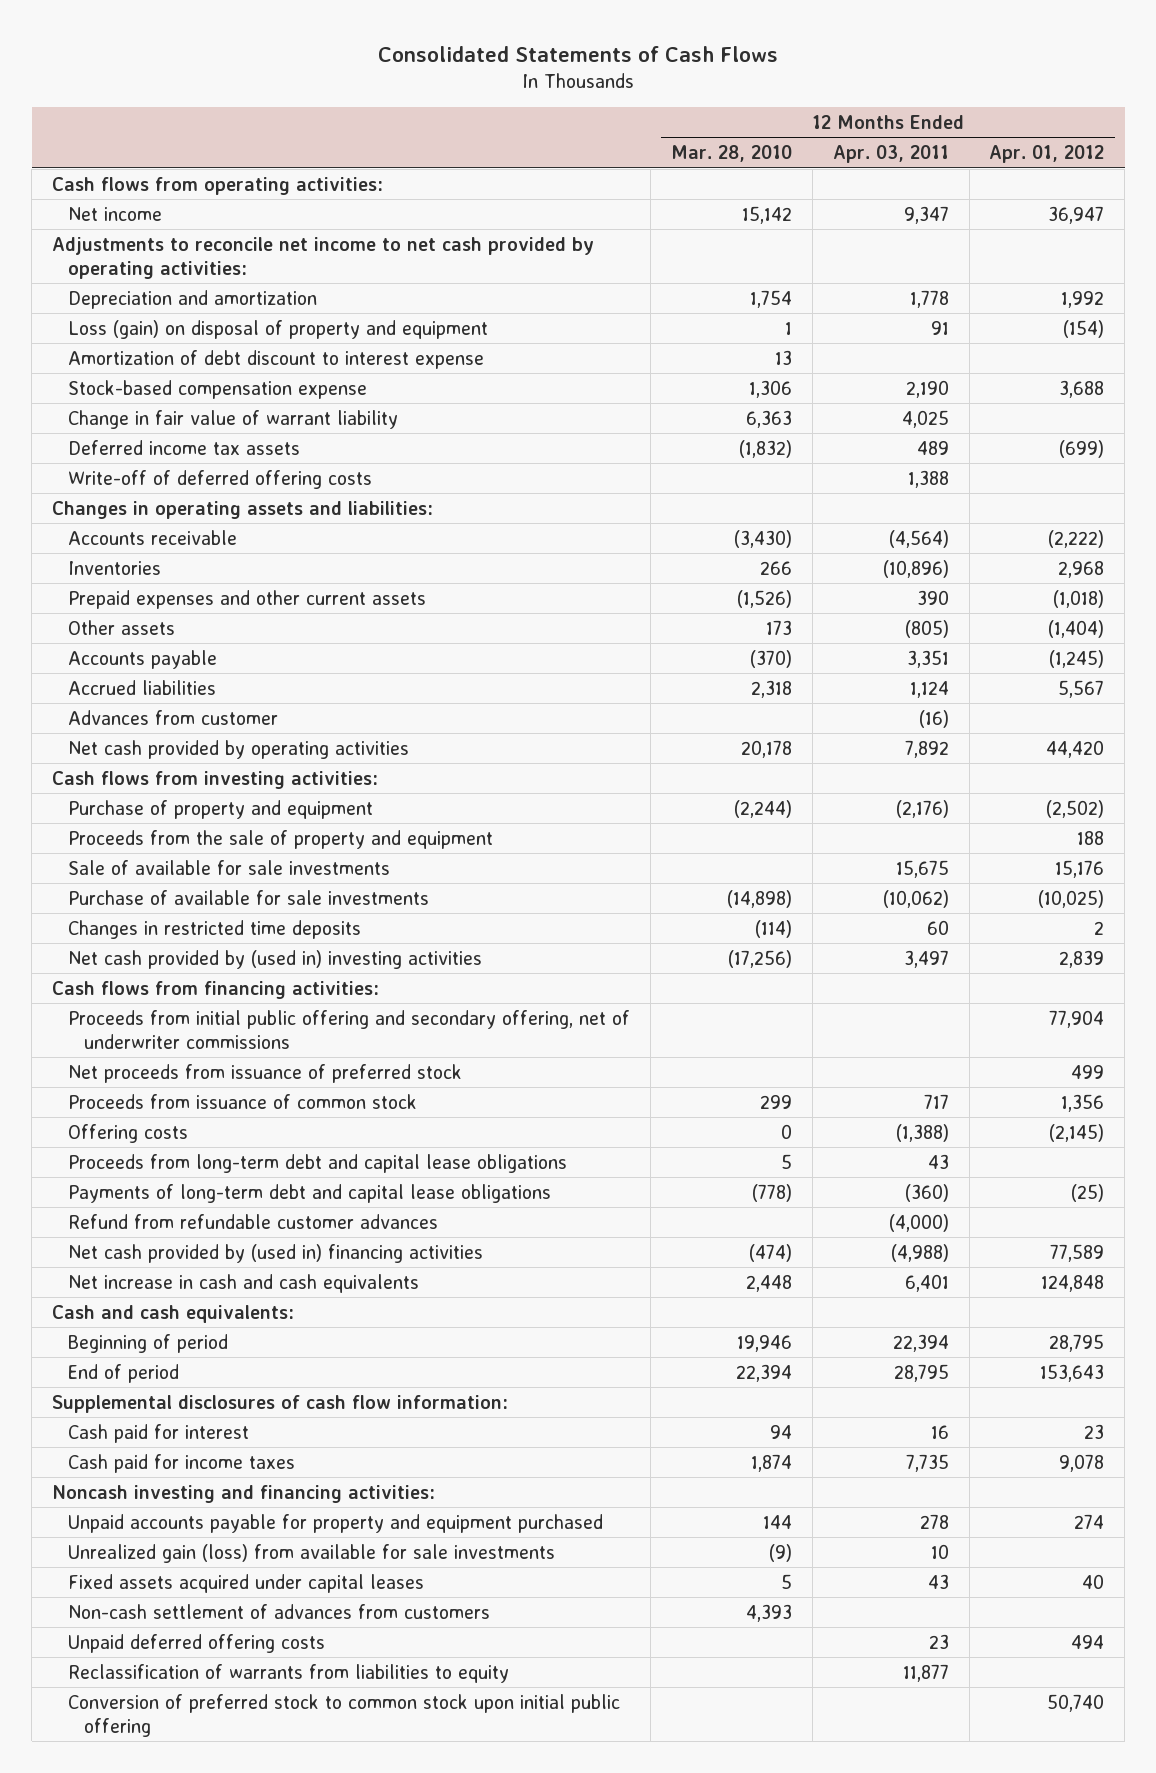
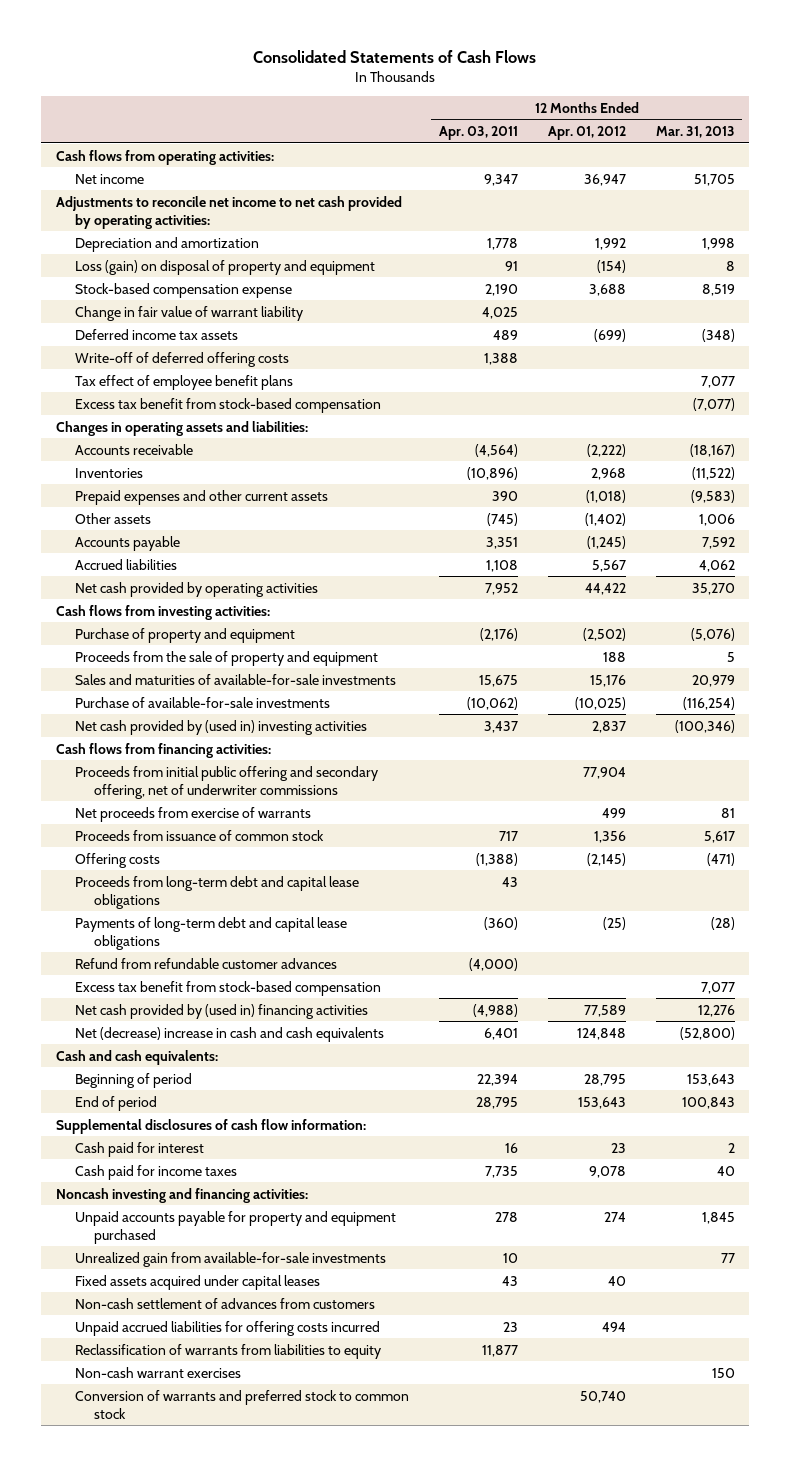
- | 12 Months Ended Mar. 28, 2010 | 12 Months Ended Apr. 03, 2011 | 12 Months Ended Apr. 01, 2012
+ | 12 Months Ended Apr. 03, 2011 | 12 Months Ended Apr. 01, 2012 | 12 Months Ended Mar. 31, 2013
- Amortization of debt discount to interest expense | 13 | |
+ Tax effect of employee benefit plans | | | 7,077
+ Excess tax benefit from stock-based compensation | | | (7,077)
- Other assets | 173 | (805) | (1,404)
+ Other assets | (745) | (1,402) | 1,006
- Accrued liabilities | 2,318 | 1,124 | 5,567
- Advances from customer | | (16) |
- Net cash provided by operating activities | 20,178 | 7,892 | 44,420
+ Accrued liabilities | 1,108 | 5,567 | 4,062
+ Net cash provided by operating activities | 7,952 | 44,422 | 35,270
- Sale of available for sale investments | | 15,675 | 15,176
- Purchase of available for sale investments | (14,898) | (10,062) | (10,025)
- Changes in restricted time deposits | (114) | 60 | 2
- Net cash provided by (used in) investing activities | (17,256) | 3,497 | 2,839
+ Sales and maturities of available-for-sale investments | 15,675 | 15,176 | 20,979
+ Purchase of available-for-sale investments | (10,062) | (10,025) | (116,254)
+ Net cash provided by (used in) investing activities | 3,437 | 2,837 | (100,346)
- Net proceeds from issuance of preferred stock | | | 499
+ Net proceeds from exercise of warrants | | 499 | 81
+ Excess tax benefit from stock-based compensation | | | 7,077
- Net increase in cash and cash equivalents | 2,448 | 6,401 | 124,848
+ Net (decrease) increase in cash and cash equivalents | 6,401 | 124,848 | (52,800)
- Unrealized gain (loss) from available for sale investments | (9) | 10 |
+ Unrealized gain from available-for-sale investments | 10 | | 77
- Unpaid deferred offering costs | | 23 | 494
+ Unpaid accrued liabilities for offering costs incurred | 23 | 494 |
- Conversion of preferred stock to common stock upon initial public offering | | | 50,740
+ Non-cash warrant exercises | | | 150
+ Conversion of warrants and preferred stock to common stock | | 50,740 |

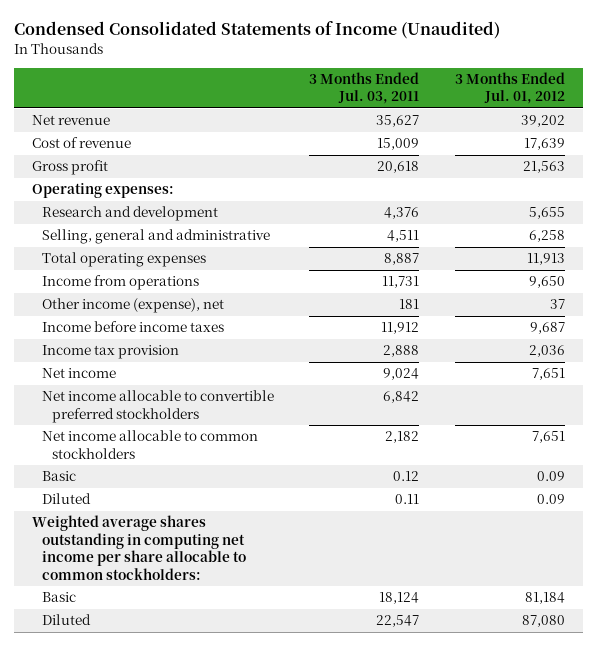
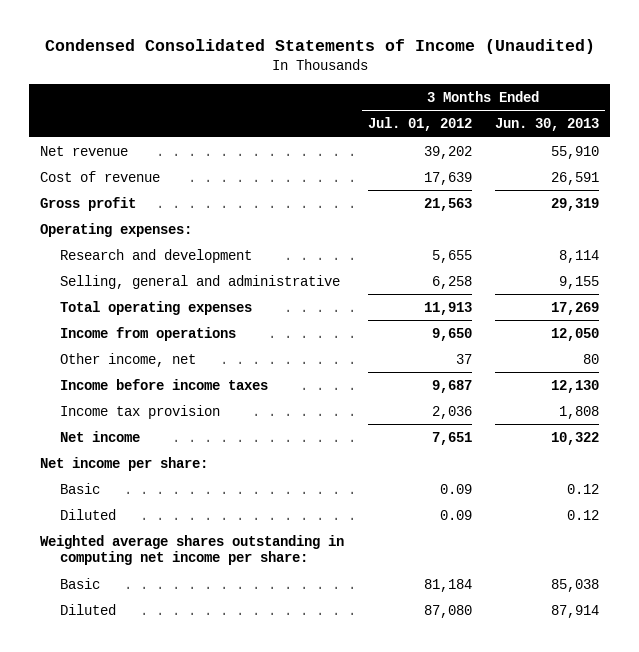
- | 3 Months Ended Jul. 03, 2011 | 3 Months Ended Jul. 01, 2012
+ | 3 Months Ended Jul. 01, 2012 | 3 Months Ended Jun. 30, 2013
- Other income (expense), net | 181 | 37
+ Other income, net | 37 | 80
- Net income allocable to convertible preferred stockholders | 6,842 |
- Net income allocable to common stockholders | 2,182 | 7,651
+ Net income per share:
- Weighted average shares outstanding in computing net income per share allocable to common stockholders:
+ Weighted average shares outstanding in computing net income per share:

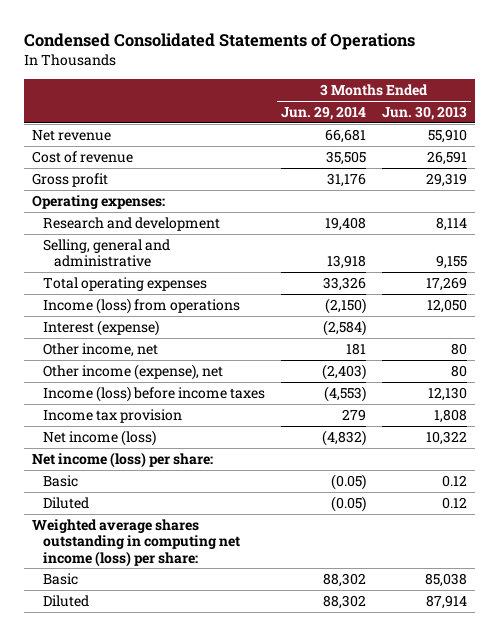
- Condensed Consolidated Statements of Income (Unaudited)
+ Condensed Consolidated Statements of Operations
- | 3 Months Ended Jul. 01, 2012 | 3 Months Ended Jun. 30, 2013
+ | 3 Months Ended Jun. 29, 2014 | 3 Months Ended Jun. 30, 2013
- Income from operations | 9,650 | 12,050
+ Income (loss) from operations | (2,150) | 12,050
+ Interest (expense) | (2,584) |
- Income before income taxes | 9,687 | 12,130
+ Other income (expense), net | (2,403) | 80
+ Income (loss) before income taxes | (4,553) | 12,130
- Net income | 7,651 | 10,322
- Net income per share:
+ Net income (loss) | (4,832) | 10,322
+ Net income (loss) per share:
- Weighted average shares outstanding in computing net income per share:
+ Weighted average shares outstanding in computing net income (loss) per share:

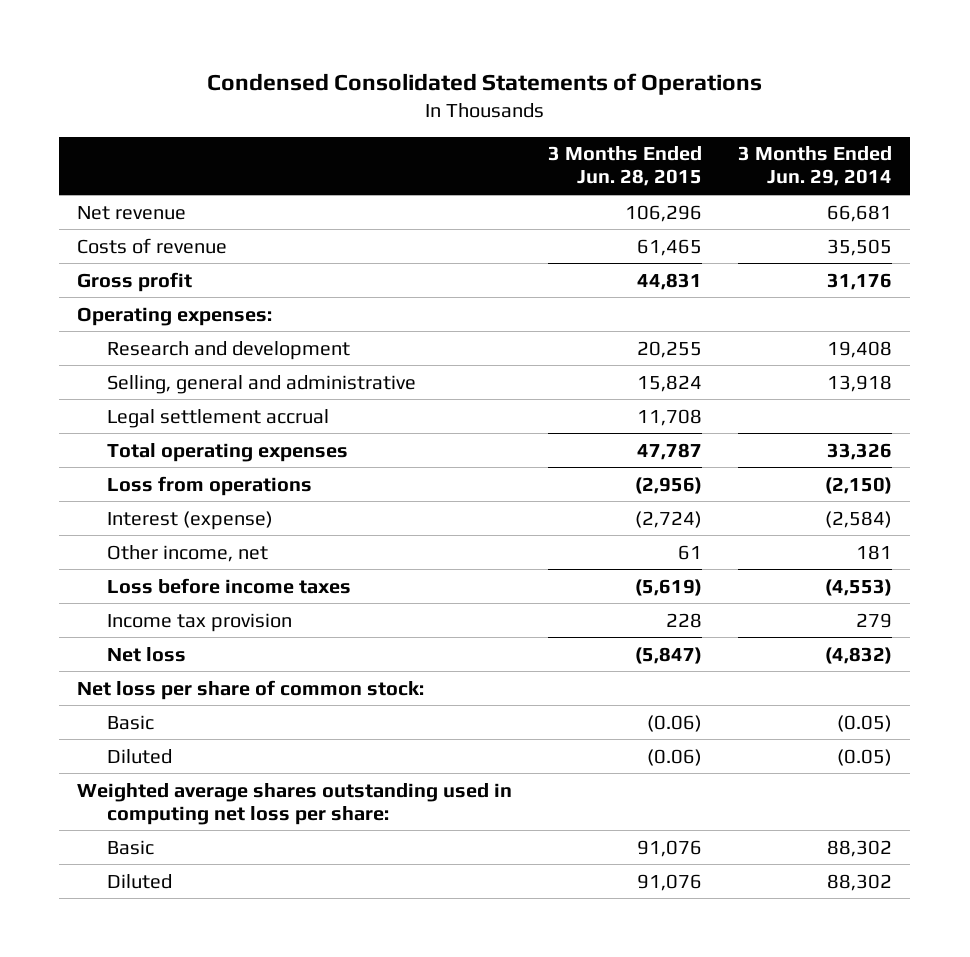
- | 3 Months Ended Jun. 29, 2014 | 3 Months Ended Jun. 30, 2013
+ | 3 Months Ended Jun. 28, 2015 | 3 Months Ended Jun. 29, 2014
- Cost of revenue | 35,505 | 26,591
+ Costs of revenue | 61,465 | 35,505
+ Legal settlement accrual | 11,708 |
- Income (loss) from operations | (2,150) | 12,050
+ Loss from operations | (2,956) | (2,150)
- Other income (expense), net | (2,403) | 80
- Income (loss) before income taxes | (4,553) | 12,130
+ Loss before income taxes | (5,619) | (4,553)
- Net income (loss) | (4,832) | 10,322
- Net income (loss) per share:
+ Net loss | (5,847) | (4,832)
+ Net loss per share of common stock:
- Weighted average shares outstanding in computing net income (loss) per share:
+ Weighted average shares outstanding used in computing net loss per share:

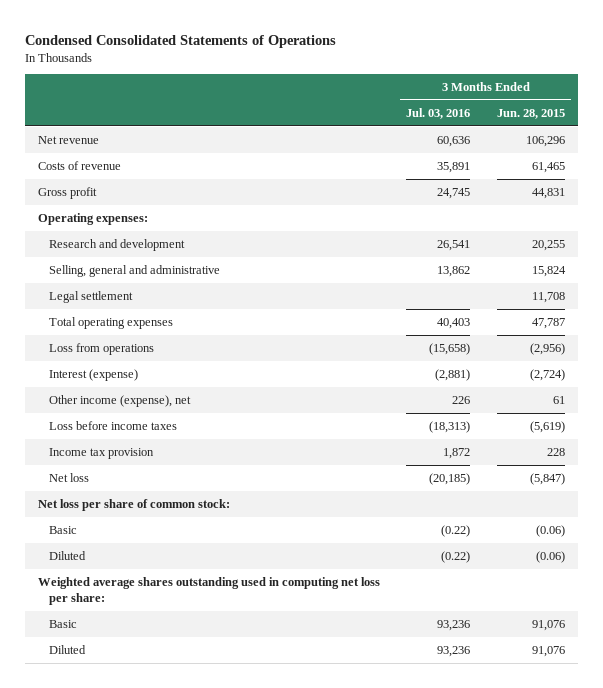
- | 3 Months Ended Jun. 28, 2015 | 3 Months Ended Jun. 29, 2014
+ | 3 Months Ended Jul. 03, 2016 | 3 Months Ended Jun. 28, 2015
- Legal settlement accrual | 11,708 |
+ Legal settlement | | 11,708
- Other income, net | 61 | 181
+ Other income (expense), net | 226 | 61

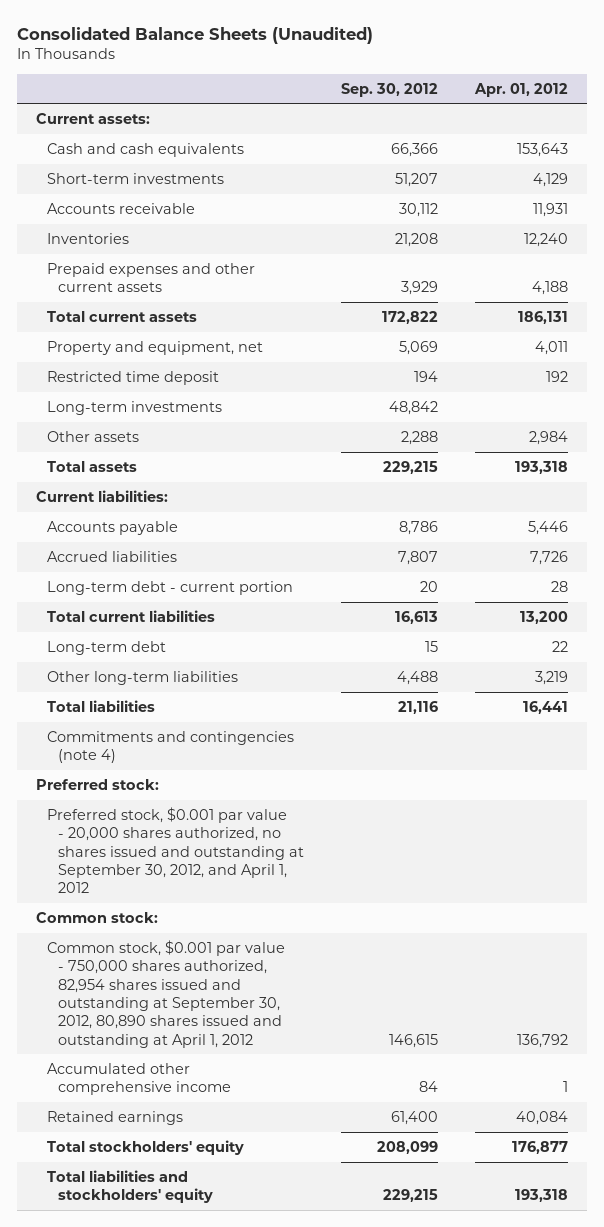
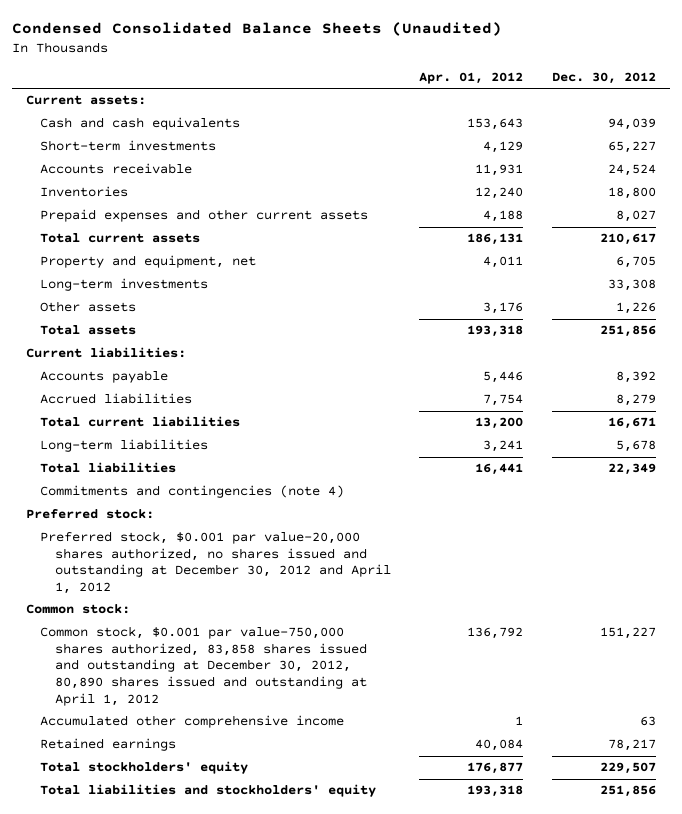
- Consolidated Balance Sheets (Unaudited)
+ Condensed Consolidated Balance Sheets (Unaudited)
- | Sep. 30, 2012 | Apr. 01, 2012
+ | Apr. 01, 2012 | Dec. 30, 2012
- Restricted time deposit | 194 | 192
- Other assets | 2,288 | 2,984
+ Other assets | 3,176 | 1,226
- Accrued liabilities | 7,807 | 7,726
- Long-term debt - current portion | 20 | 28
+ Accrued liabilities | 7,754 | 8,279
- Long-term debt | 15 | 22
- Other long-term liabilities | 4,488 | 3,219
+ Long-term liabilities | 3,241 | 5,678
- Preferred stock, $0.001 par value - 20,000 shares authorized, no shares issued and outstanding at September 30, 2012, and April 1, 2012
+ Preferred stock, $0.001 par value-20,000 shares authorized, no shares issued and outstanding at December 30, 2012 and April 1, 2012
- Common stock, $0.001 par value - 750,000 shares authorized, 82,954 shares issued and outstanding at September 30, 2012, 80,890 shares issued and outstanding at April 1, 2012 | 146,615 | 136,792
+ Common stock, $0.001 par value-750,000 shares authorized, 83,858 shares issued and outstanding at December 30, 2012, 80,890 shares issued and outstanding at April 1, 2012 | 136,792 | 151,227

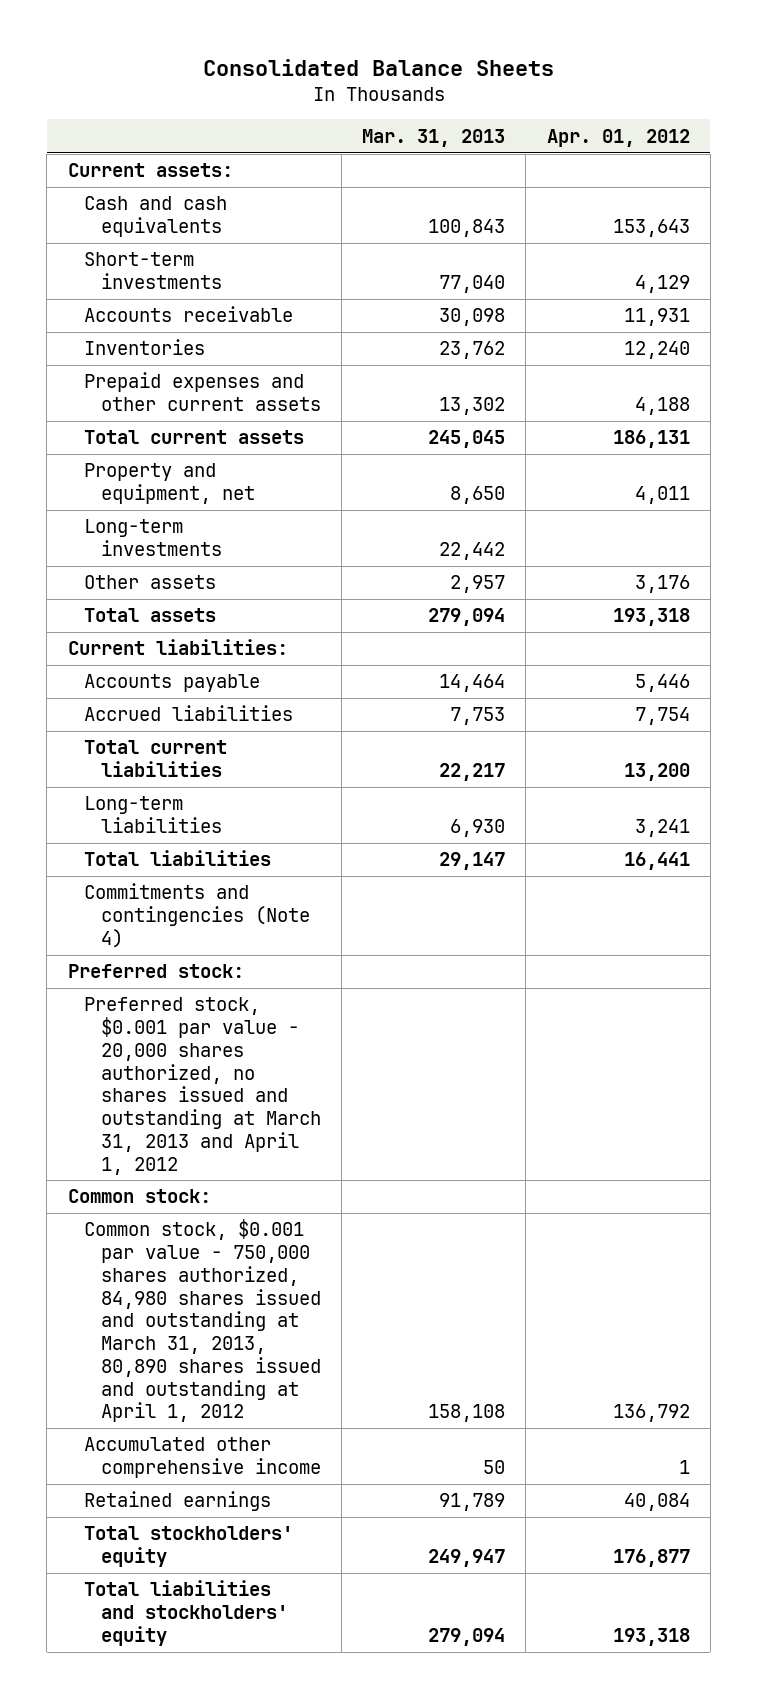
- Condensed Consolidated Balance Sheets (Unaudited)
+ Consolidated Balance Sheets
- | Apr. 01, 2012 | Dec. 30, 2012
+ | Mar. 31, 2013 | Apr. 01, 2012
- Commitments and contingencies (note 4)
+ Commitments and contingencies (Note 4)
- Preferred stock, $0.001 par value-20,000 shares authorized, no shares issued and outstanding at December 30, 2012 and April 1, 2012
+ Preferred stock, $0.001 par value - 20,000 shares authorized, no shares issued and outstanding at March 31, 2013 and April 1, 2012
- Common stock, $0.001 par value-750,000 shares authorized, 83,858 shares issued and outstanding at December 30, 2012, 80,890 shares issued and outstanding at April 1, 2012 | 136,792 | 151,227
+ Common stock, $0.001 par value - 750,000 shares authorized, 84,980 shares issued and outstanding at March 31, 2013, 80,890 shares issued and outstanding at April 1, 2012 | 158,108 | 136,792

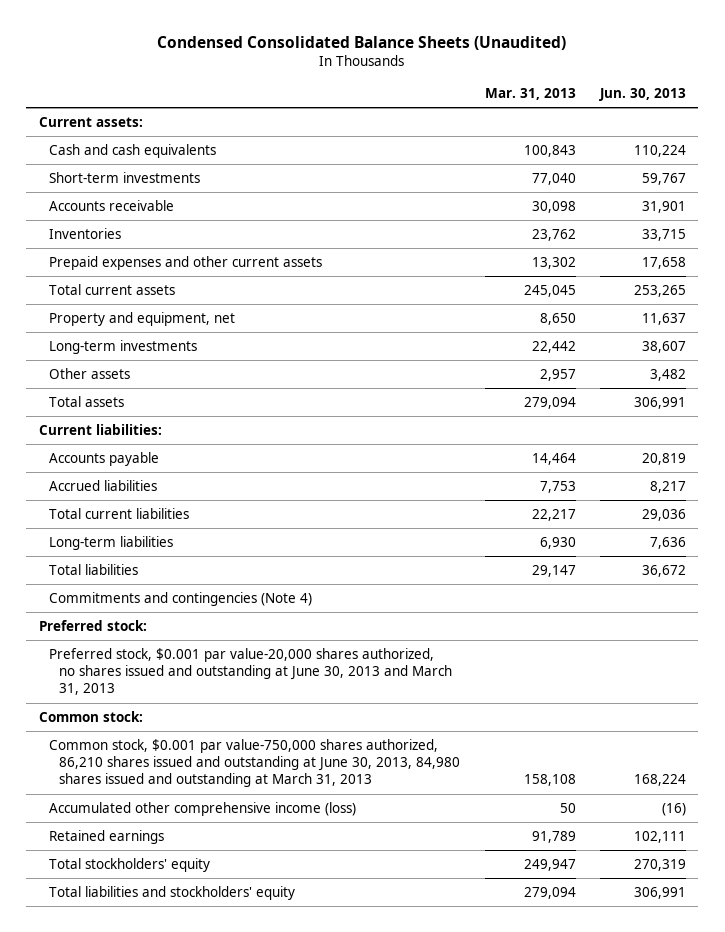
- Consolidated Balance Sheets
+ Condensed Consolidated Balance Sheets (Unaudited)
- | Mar. 31, 2013 | Apr. 01, 2012
+ | Mar. 31, 2013 | Jun. 30, 2013
- Preferred stock, $0.001 par value - 20,000 shares authorized, no shares issued and outstanding at March 31, 2013 and April 1, 2012
+ Preferred stock, $0.001 par value-20,000 shares authorized, no shares issued and outstanding at June 30, 2013 and March 31, 2013
- Common stock, $0.001 par value - 750,000 shares authorized, 84,980 shares issued and outstanding at March 31, 2013, 80,890 shares issued and outstanding at April 1, 2012 | 158,108 | 136,792
- Accumulated other comprehensive income | 50 | 1
+ Common stock, $0.001 par value-750,000 shares authorized, 86,210 shares issued and outstanding at June 30, 2013, 84,980 shares issued and outstanding at March 31, 2013 | 158,108 | 168,224
+ Accumulated other comprehensive income (loss) | 50 | (16)

